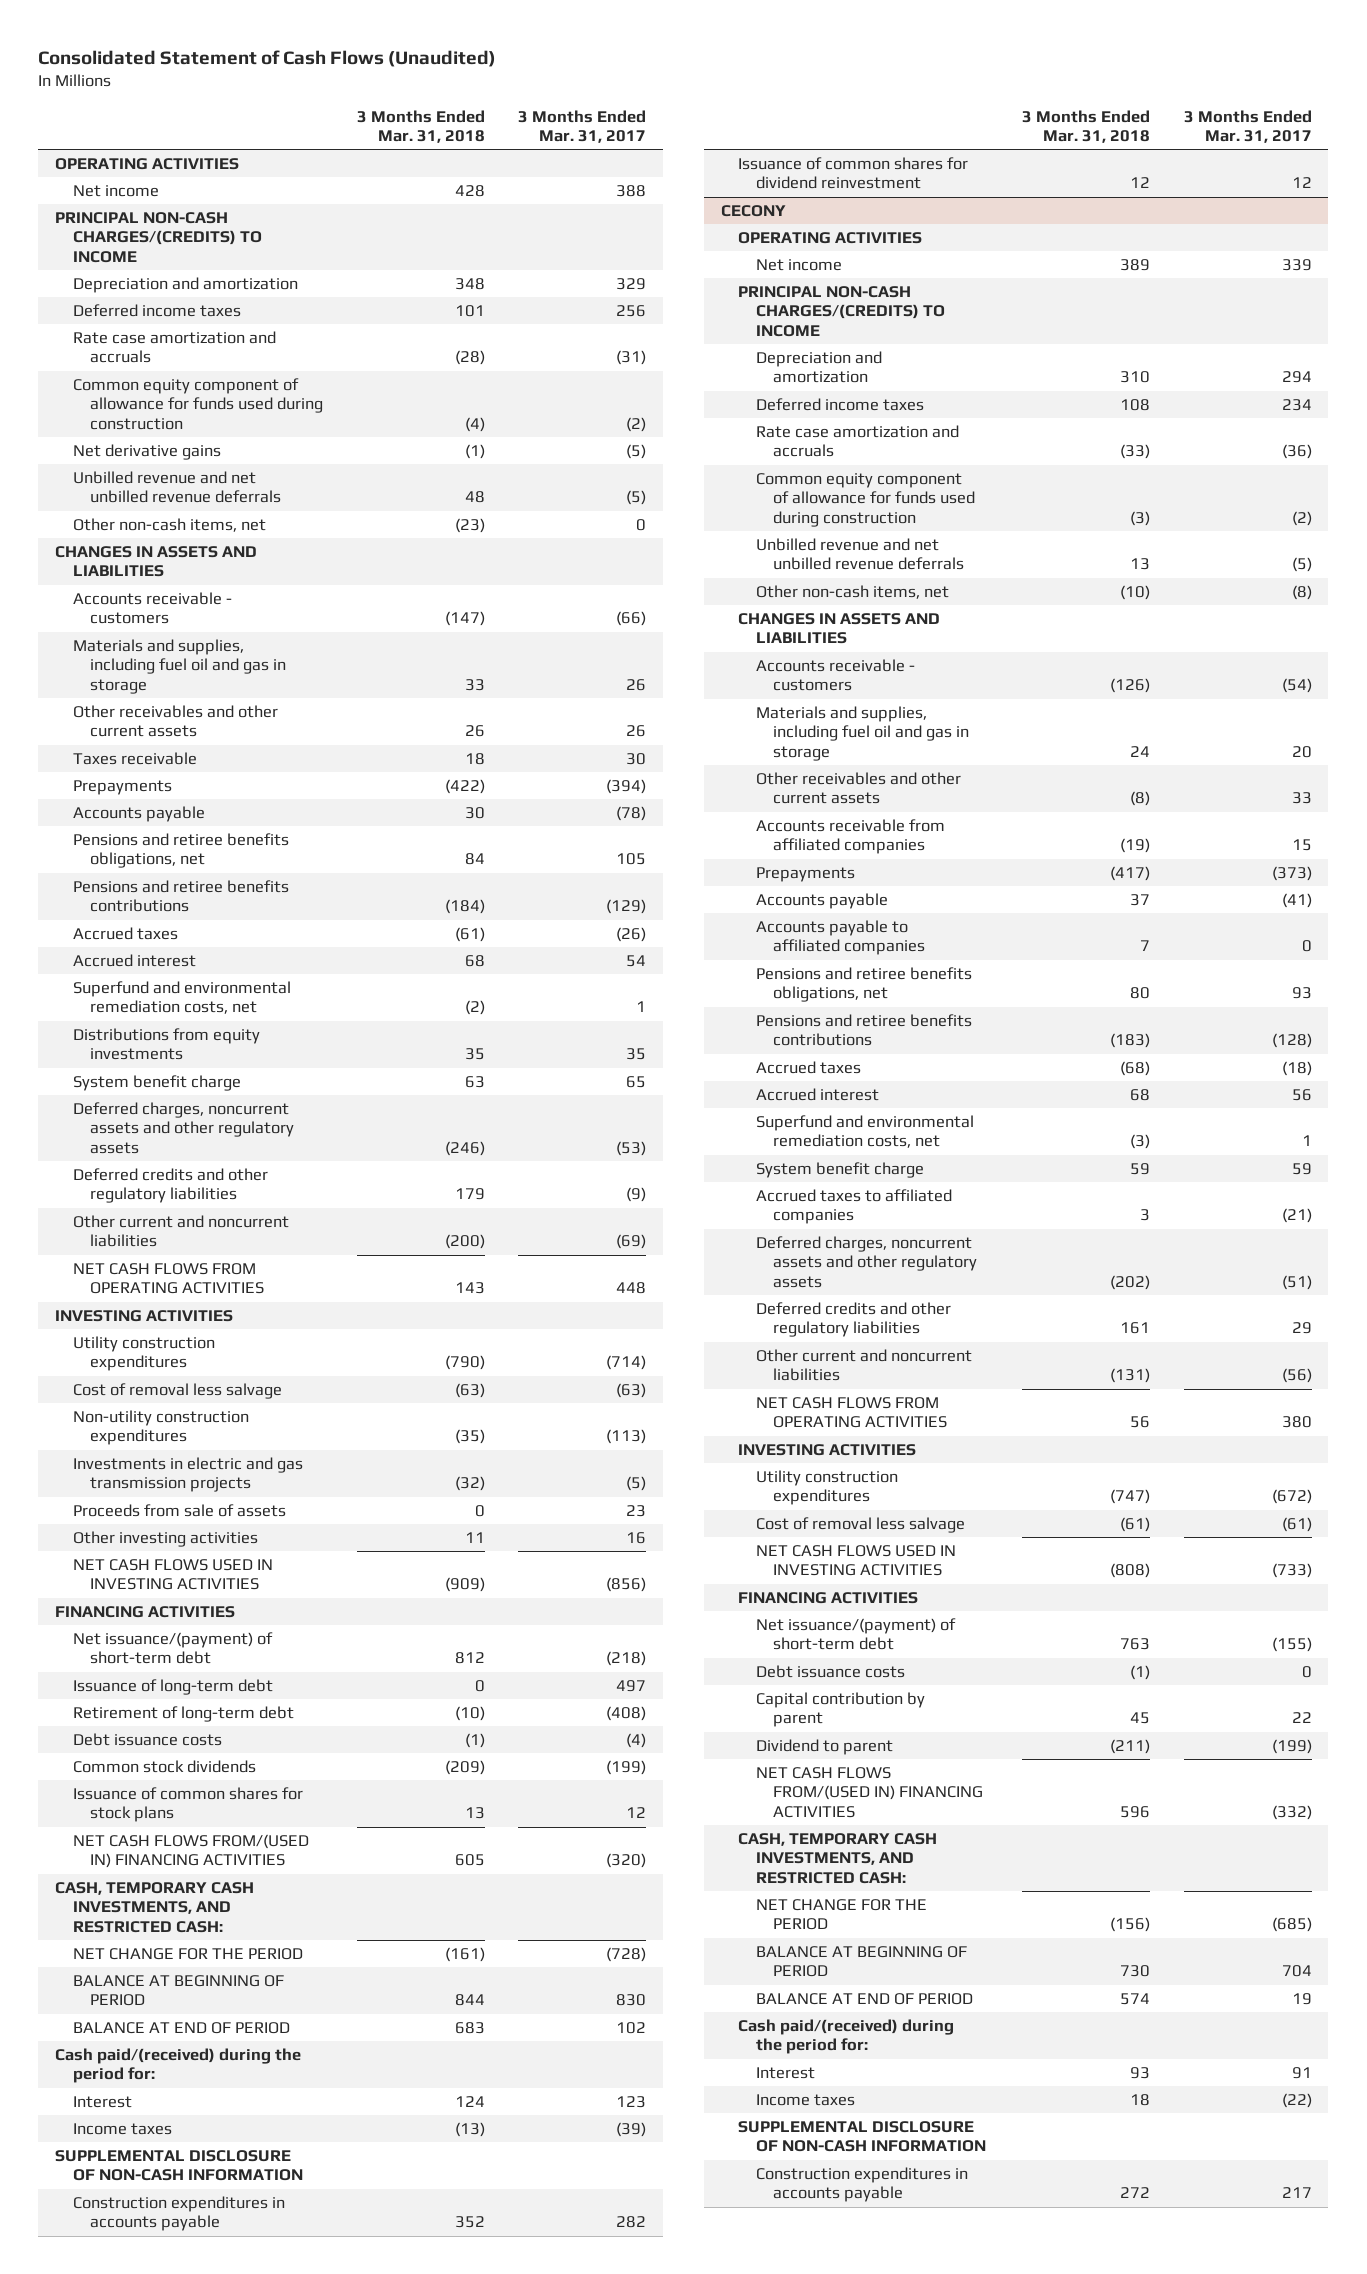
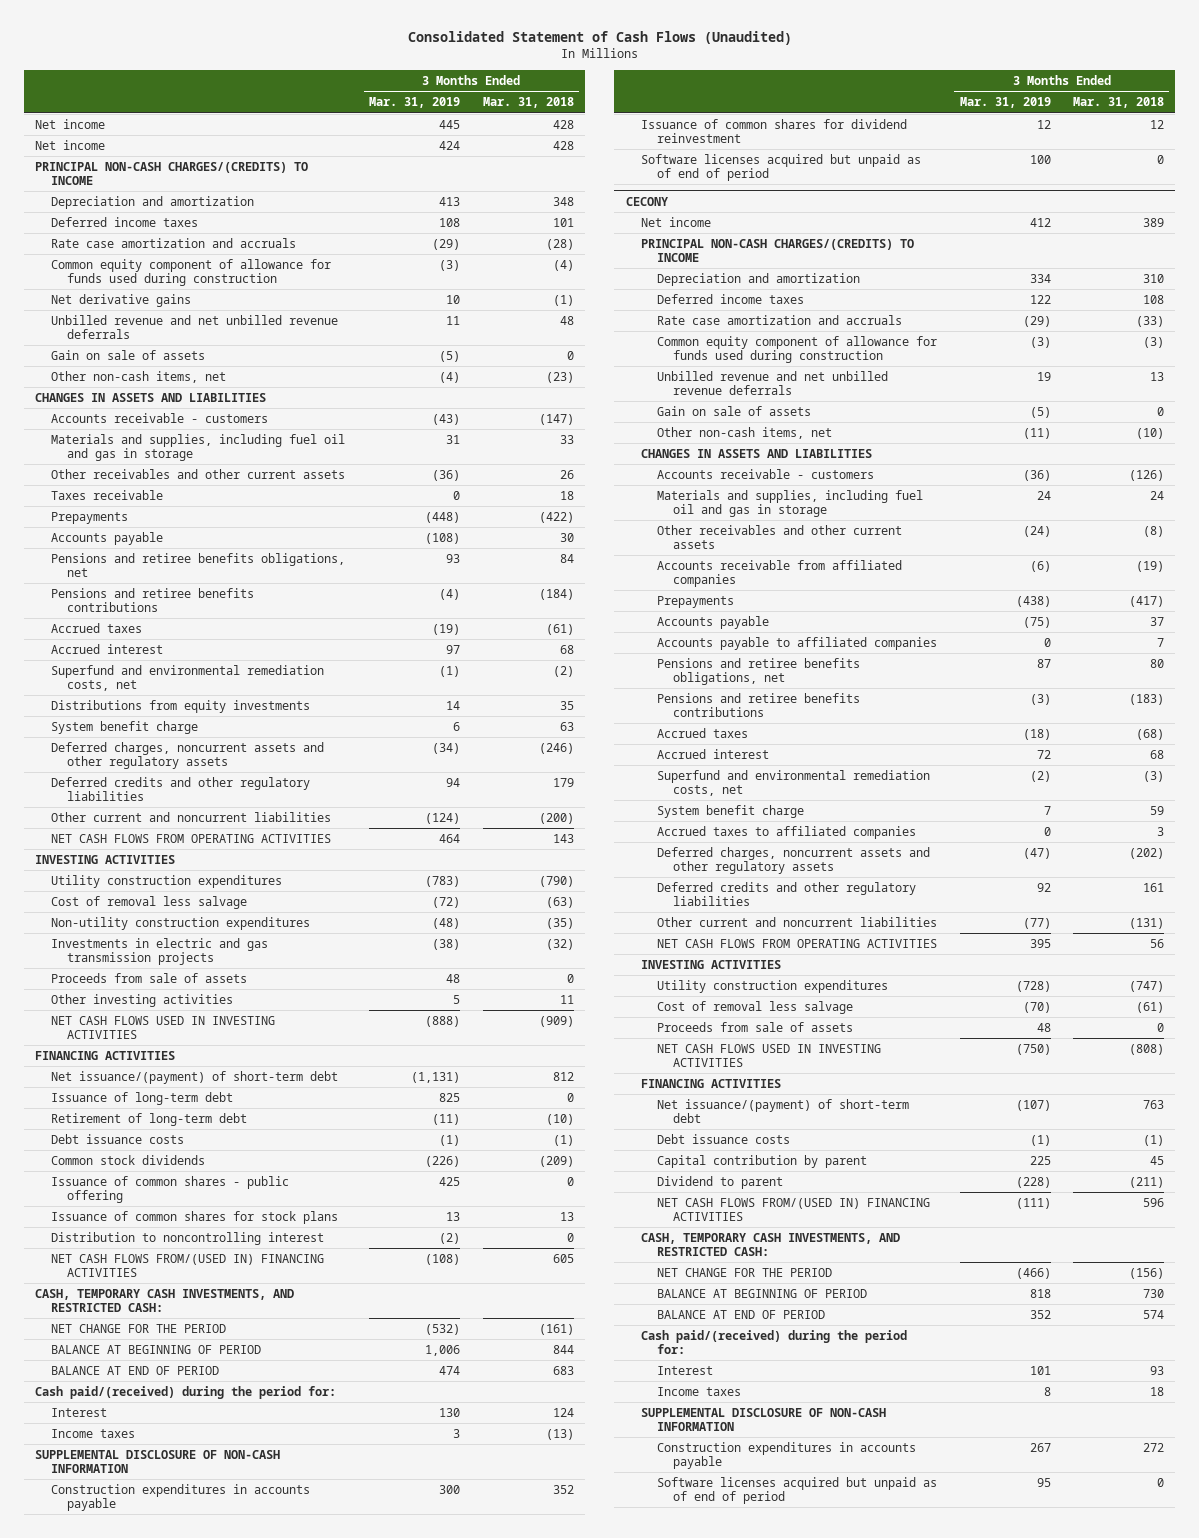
- | 3 Months Ended Mar. 31, 2018 | 3 Months Ended Mar. 31, 2017
+ | 3 Months Ended Mar. 31, 2019 | 3 Months Ended Mar. 31, 2018
- OPERATING ACTIVITIES
+ Net income | 424 | 428
+ Gain on sale of assets | (5) | 0
+ Issuance of common shares - public offering | 425 | 0
+ Distribution to noncontrolling interest | (2) | 0
+ Software licenses acquired but unpaid as of end of period | 100 | 0
@ CECONY
- OPERATING ACTIVITIES
+ Gain on sale of assets | (5) | 0
+ Proceeds from sale of assets | 48 | 0
+ Software licenses acquired but unpaid as of end of period | 95 | 0

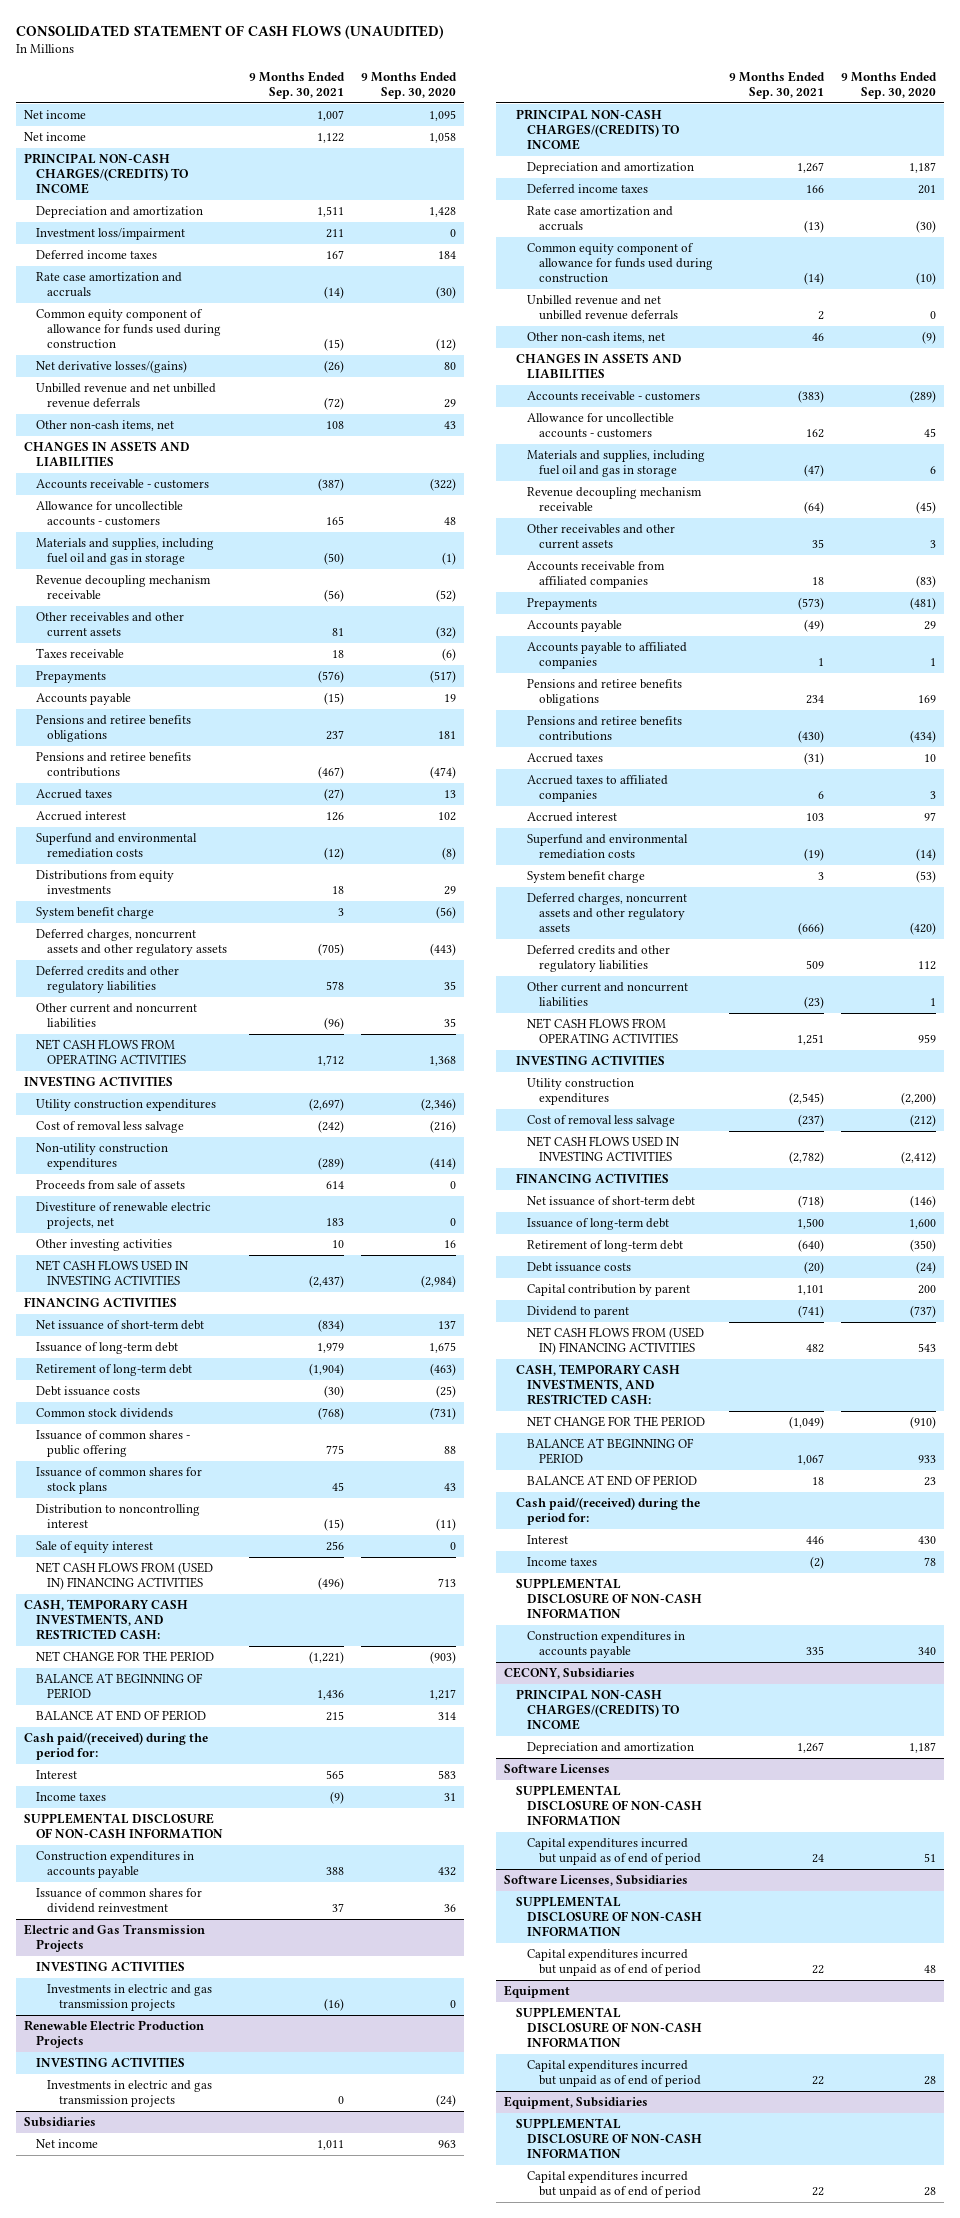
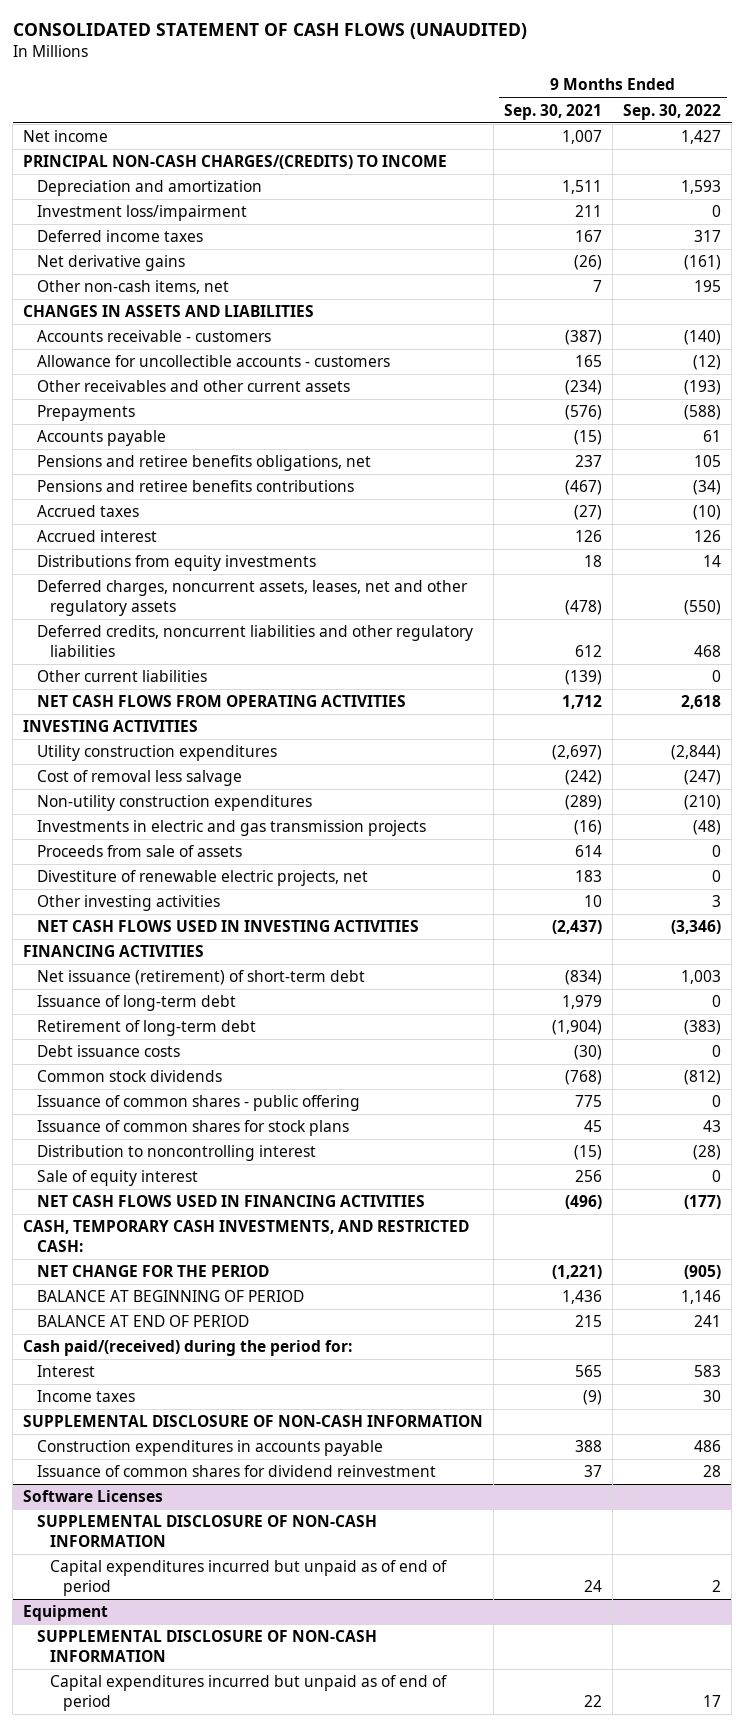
- | 9 Months Ended Sep. 30, 2021 | 9 Months Ended Sep. 30, 2020
+ | 9 Months Ended Sep. 30, 2021 | 9 Months Ended Sep. 30, 2022
- Net income | 1,122 | 1,058
- Rate case amortization and accruals | (14) | (30)
- Common equity component of allowance for funds used during construction | (15) | (12)
- Net derivative losses/(gains) | (26) | 80
- Unbilled revenue and net unbilled revenue deferrals | (72) | 29
- Other non-cash items, net | 108 | 43
+ Net derivative gains | (26) | (161)
+ Other non-cash items, net | 7 | 195
- Materials and supplies, including fuel oil and gas in storage | (50) | (1)
- Revenue decoupling mechanism receivable | (56) | (52)
- Other receivables and other current assets | 81 | (32)
- Taxes receivable | 18 | (6)
+ Other receivables and other current assets | (234) | (193)
- Pensions and retiree benefits obligations | 237 | 181
+ Pensions and retiree benefits obligations, net | 237 | 105
- Superfund and environmental remediation costs | (12) | (8)
- System benefit charge | 3 | (56)
- Deferred charges, noncurrent assets and other regulatory assets | (705) | (443)
- Deferred credits and other regulatory liabilities | 578 | 35
- Other current and noncurrent liabilities | (96) | 35
+ Deferred charges, noncurrent assets, leases, net and other regulatory assets | (478) | (550)
+ Deferred credits, noncurrent liabilities and other regulatory liabilities | 612 | 468
+ Other current liabilities | (139) | 0
+ Investments in electric and gas transmission projects | (16) | (48)
- Net issuance of short-term debt | (834) | 137
+ Net issuance (retirement) of short-term debt | (834) | 1,003
- NET CASH FLOWS FROM (USED IN) FINANCING ACTIVITIES | (496) | 713
+ NET CASH FLOWS USED IN FINANCING ACTIVITIES | (496) | (177)
- Electric and Gas Transmission Projects
- INVESTING ACTIVITIES
- Investments in electric and gas transmission projects | (16) | 0
- Renewable Electric Production Projects
- INVESTING ACTIVITIES
- Investments in electric and gas transmission projects | 0 | (24)
- Subsidiaries
- Net income | 1,011 | 963
- PRINCIPAL NON-CASH CHARGES/(CREDITS) TO INCOME
- Depreciation and amortization | 1,267 | 1,187
- Deferred income taxes | 166 | 201
- Rate case amortization and accruals | (13) | (30)
- Common equity component of allowance for funds used during construction | (14) | (10)
- Unbilled revenue and net unbilled revenue deferrals | 2 | 0
- Other non-cash items, net | 46 | (9)
- CHANGES IN ASSETS AND LIABILITIES
- Accounts receivable - customers | (383) | (289)
- Allowance for uncollectible accounts - customers | 162 | 45
- Materials and supplies, including fuel oil and gas in storage | (47) | 6
- Revenue decoupling mechanism receivable | (64) | (45)
- Other receivables and other current assets | 35 | 3
- Accounts receivable from affiliated companies | 18 | (83)
- Prepayments | (573) | (481)
- Accounts payable | (49) | 29
- Accounts payable to affiliated companies | 1 | 1
- Pensions and retiree benefits obligations | 234 | 169
- Pensions and retiree benefits contributions | (430) | (434)
- Accrued taxes | (31) | 10
- Accrued taxes to affiliated companies | 6 | 3
- Accrued interest | 103 | 97
- Superfund and environmental remediation costs | (19) | (14)
- System benefit charge | 3 | (53)
- Deferred charges, noncurrent assets and other regulatory assets | (666) | (420)
- Deferred credits and other regulatory liabilities | 509 | 112
- Other current and noncurrent liabilities | (23) | 1
- NET CASH FLOWS FROM OPERATING ACTIVITIES | 1,251 | 959
- INVESTING ACTIVITIES
- Utility construction expenditures | (2,545) | (2,200)
- Cost of removal less salvage | (237) | (212)
- NET CASH FLOWS USED IN INVESTING ACTIVITIES | (2,782) | (2,412)
- FINANCING ACTIVITIES
- Net issuance of short-term debt | (718) | (146)
- Issuance of long-term debt | 1,500 | 1,600
- Retirement of long-term debt | (640) | (350)
- Debt issuance costs | (20) | (24)
- Capital contribution by parent | 1,101 | 200
- Dividend to parent | (741) | (737)
- NET CASH FLOWS FROM (USED IN) FINANCING ACTIVITIES | 482 | 543
- CASH, TEMPORARY CASH INVESTMENTS, AND RESTRICTED CASH:
- NET CHANGE FOR THE PERIOD | (1,049) | (910)
- BALANCE AT BEGINNING OF PERIOD | 1,067 | 933
- BALANCE AT END OF PERIOD | 18 | 23
- Cash paid/(received) during the period for:
- Interest | 446 | 430
- Income taxes | (2) | 78
- SUPPLEMENTAL DISCLOSURE OF NON-CASH INFORMATION
- Construction expenditures in accounts payable | 335 | 340
- CECONY, Subsidiaries
- PRINCIPAL NON-CASH CHARGES/(CREDITS) TO INCOME
- Depreciation and amortization | 1,267 | 1,187
- Software Licenses, Subsidiaries
- SUPPLEMENTAL DISCLOSURE OF NON-CASH INFORMATION
- Capital expenditures incurred but unpaid as of end of period | 22 | 48
- Equipment, Subsidiaries
- SUPPLEMENTAL DISCLOSURE OF NON-CASH INFORMATION
- Capital expenditures incurred but unpaid as of end of period | 22 | 28

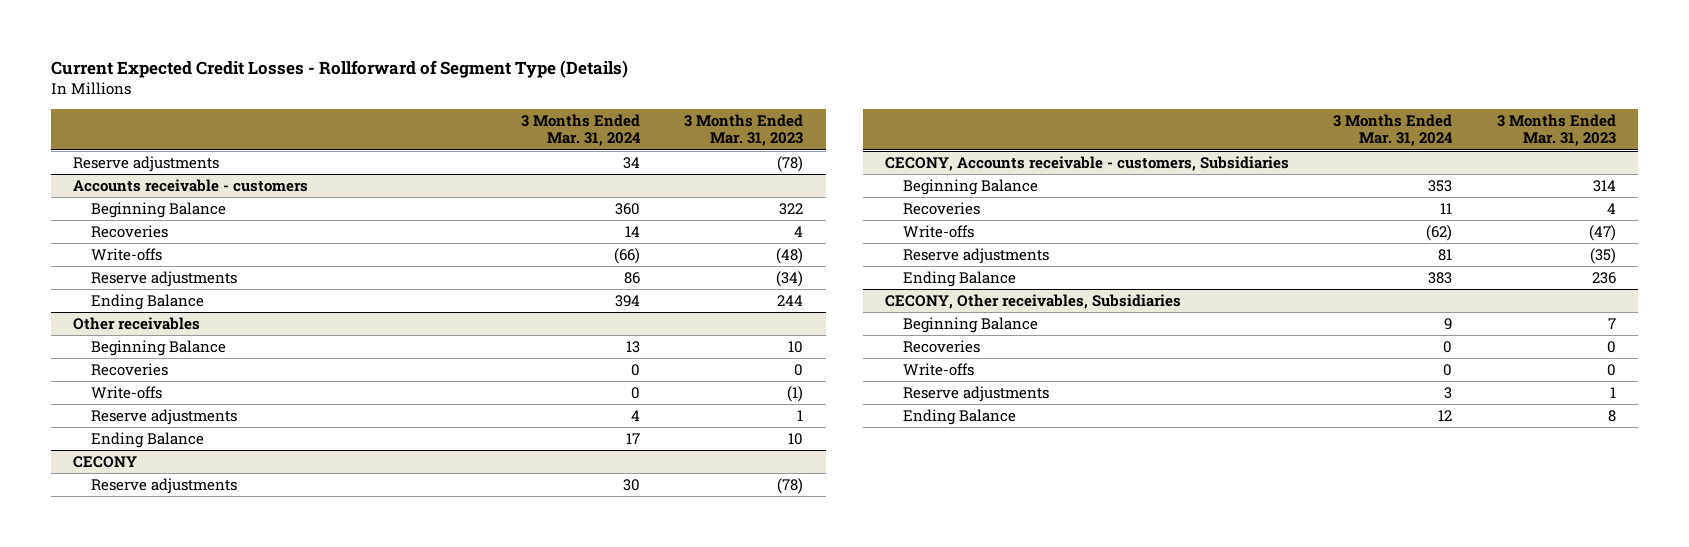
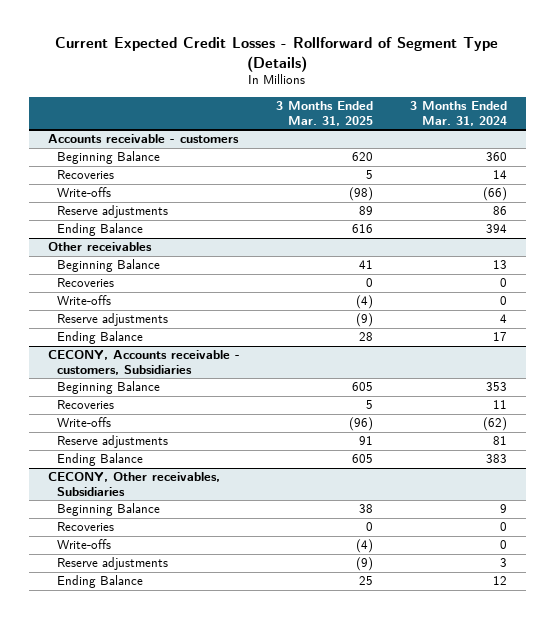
- | 3 Months Ended Mar. 31, 2024 | 3 Months Ended Mar. 31, 2023
+ | 3 Months Ended Mar. 31, 2025 | 3 Months Ended Mar. 31, 2024
- Reserve adjustments | 34 | (78)
- CECONY
- Reserve adjustments | 30 | (78)

